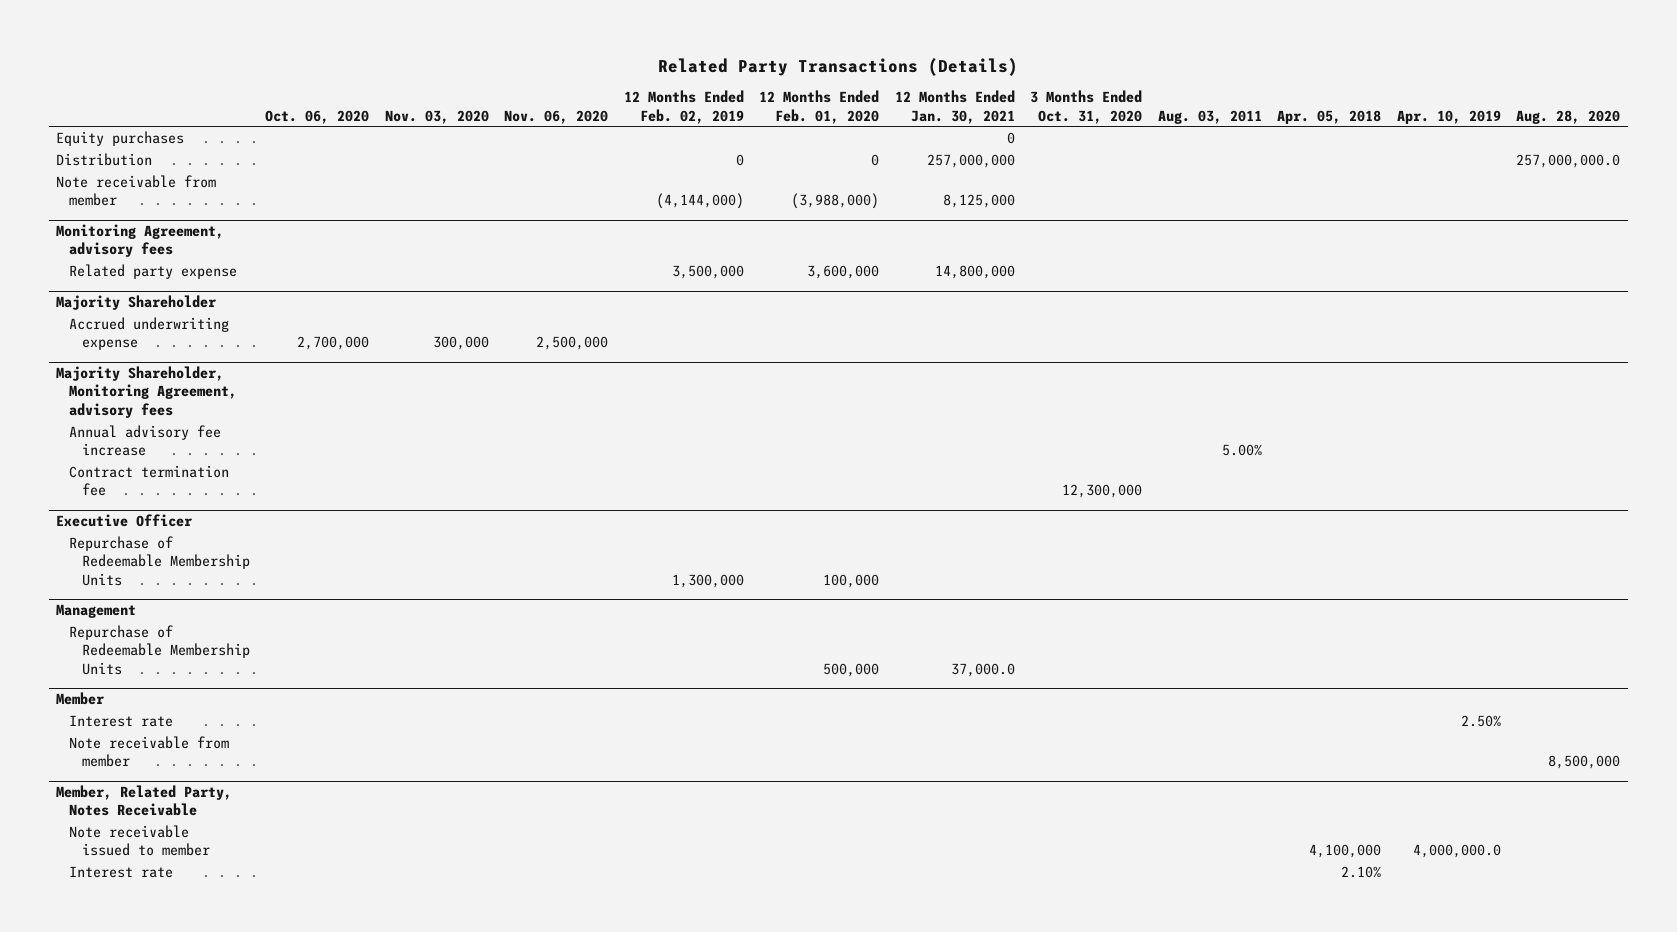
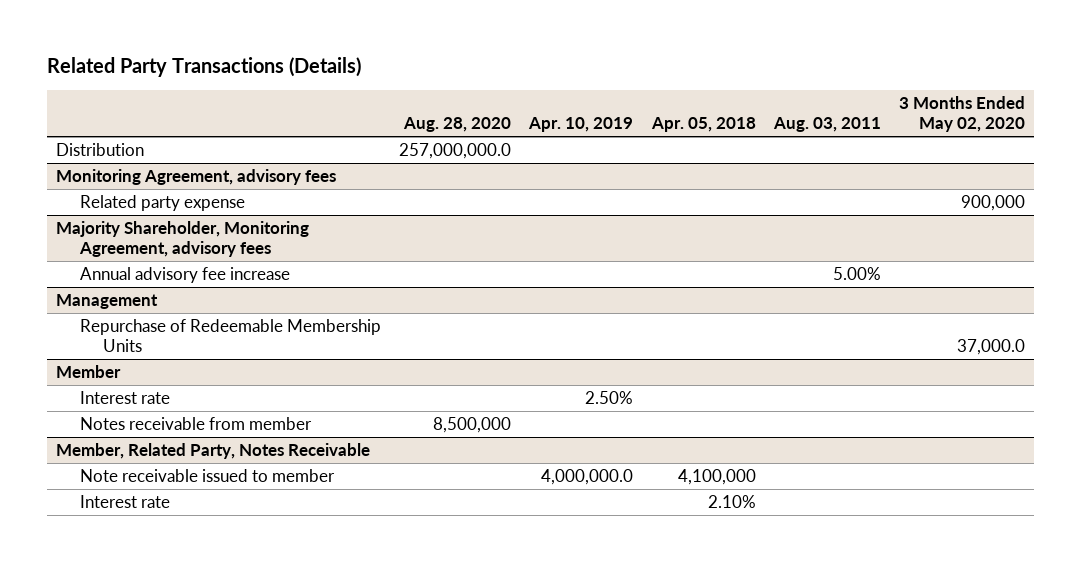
- | Oct. 06, 2020 | Nov. 03, 2020 | Nov. 06, 2020 | 12 Months Ended Feb. 02, 2019 | 12 Months Ended Feb. 01, 2020 | 12 Months Ended Jan. 30, 2021 | 3 Months Ended Oct. 31, 2020 | Aug. 03, 2011 | Apr. 05, 2018 | Apr. 10, 2019 | Aug. 28, 2020
+ | Aug. 28, 2020 | Apr. 10, 2019 | Apr. 05, 2018 | Aug. 03, 2011 | 3 Months Ended May 02, 2020
- Equity purchases | | | | | | 0 | | | | |
- Note receivable from member | | | | (4,144,000) | (3,988,000) | 8,125,000 | | | | |
- Majority Shareholder
- Accrued underwriting expense | 2,700,000 | 300,000 | 2,500,000 | | | | | | | |
@ Majority Shareholder, Monitoring Agreement, advisory fees
- Contract termination fee | | | | | | | 12,300,000 | | | |
- Executive Officer
- Repurchase of Redeemable Membership Units | | | | 1,300,000 | 100,000 | | | | | |
@ Member
- Note receivable from member | | | | | | | | | | | 8,500,000
+ Notes receivable from member | 8,500,000 | | | |

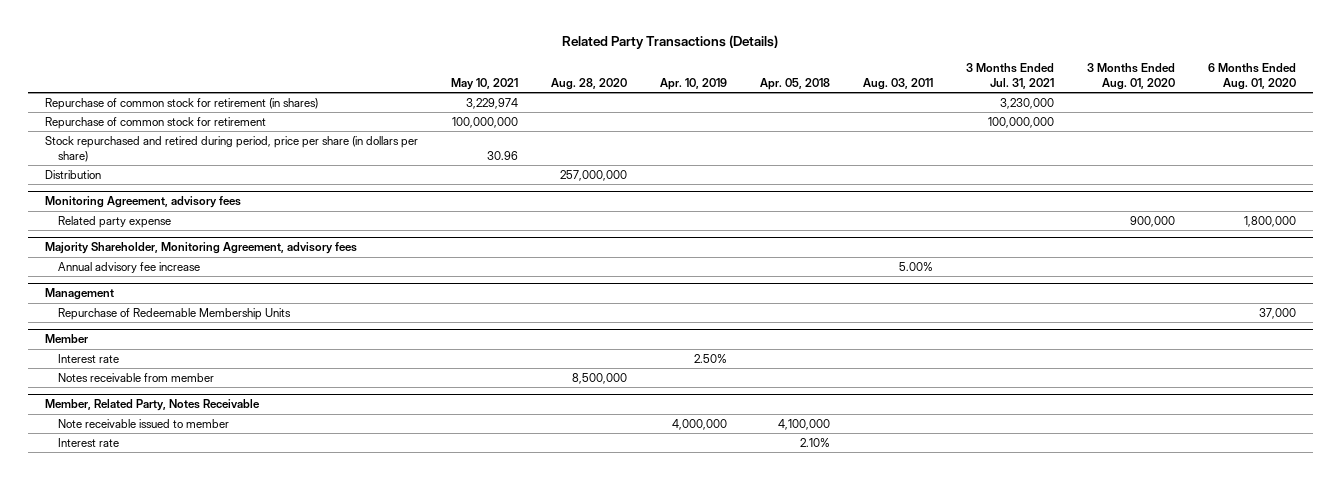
- | Aug. 28, 2020 | Apr. 10, 2019 | Apr. 05, 2018 | Aug. 03, 2011 | 3 Months Ended May 02, 2020
+ | May 10, 2021 | Aug. 28, 2020 | Apr. 10, 2019 | Apr. 05, 2018 | Aug. 03, 2011 | 3 Months Ended Jul. 31, 2021 | 3 Months Ended Aug. 01, 2020 | 6 Months Ended Aug. 01, 2020
- Distribution | 257,000,000.0 | | | |
+ Repurchase of common stock for retirement (in shares) | 3,229,974 | | | | | 3,230,000 | |
+ Repurchase of common stock for retirement | 100,000,000 | | | | | 100,000,000 | |
+ Stock repurchased and retired during period, price per share (in dollars per share) | 30.96 | | | | | | |
+ Distribution | | 257,000,000 | | | | | |
@ Member, Related Party, Notes Receivable
- Note receivable issued to member | | 4,000,000.0 | 4,100,000 | |
+ Note receivable issued to member | | | 4,000,000 | 4,100,000 | | | |

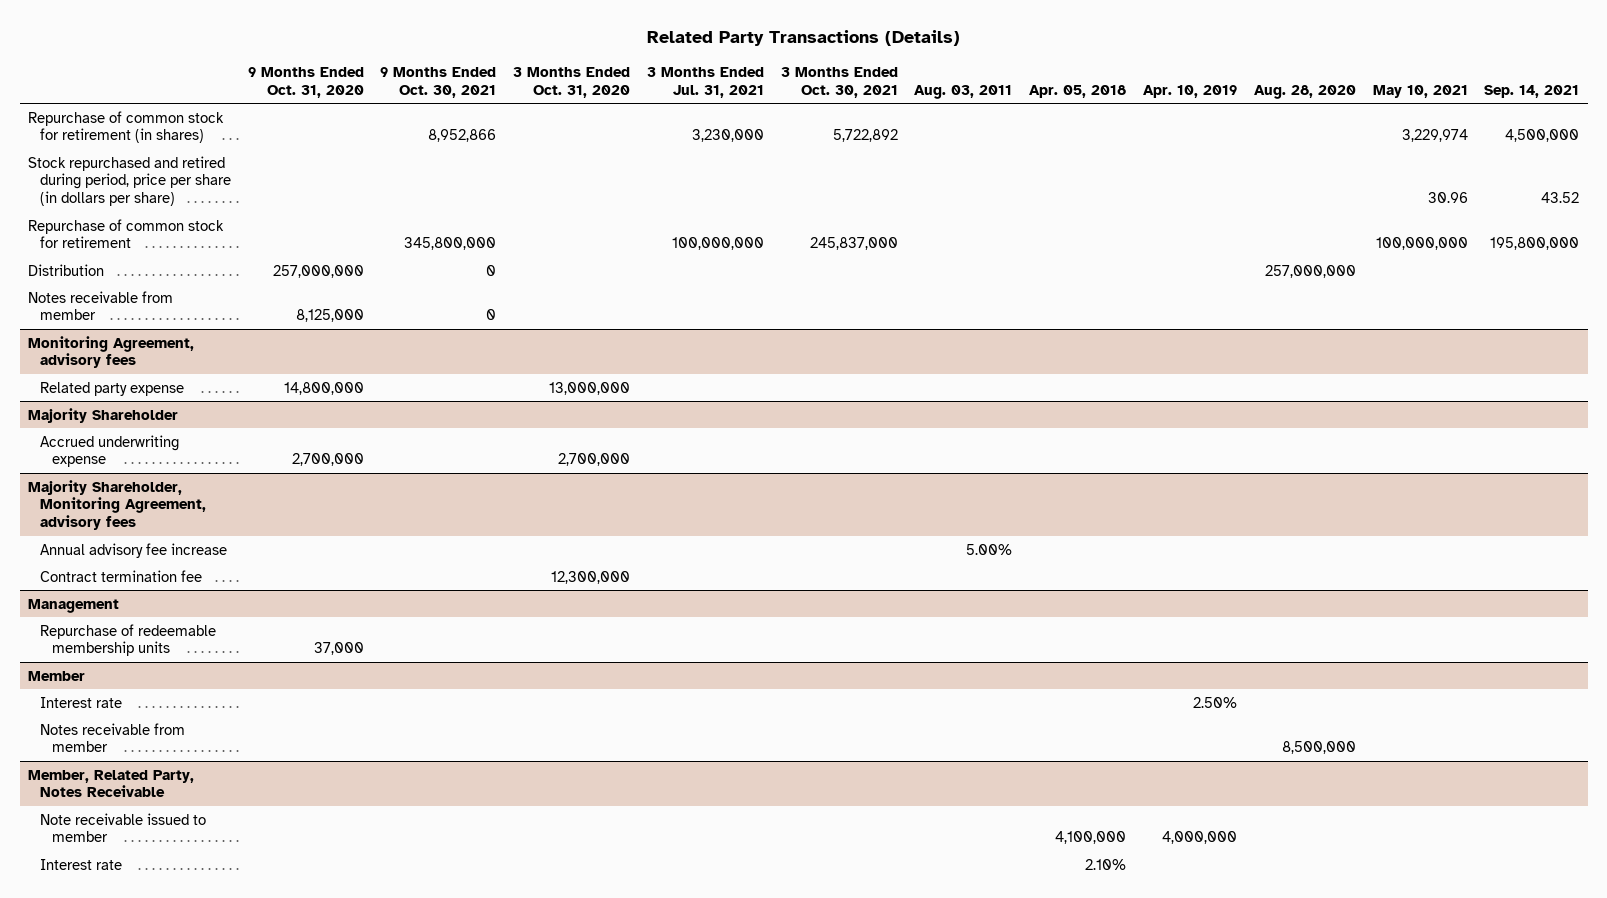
- | May 10, 2021 | Aug. 28, 2020 | Apr. 10, 2019 | Apr. 05, 2018 | Aug. 03, 2011 | 3 Months Ended Jul. 31, 2021 | 3 Months Ended Aug. 01, 2020 | 6 Months Ended Aug. 01, 2020
+ | 9 Months Ended Oct. 31, 2020 | 9 Months Ended Oct. 30, 2021 | 3 Months Ended Oct. 31, 2020 | 3 Months Ended Jul. 31, 2021 | 3 Months Ended Oct. 30, 2021 | Aug. 03, 2011 | Apr. 05, 2018 | Apr. 10, 2019 | Aug. 28, 2020 | May 10, 2021 | Sep. 14, 2021
moved down: Repurchase of common stock for retirement | | 345,800,000 | | 100,000,000 | 245,837,000 | | | | | 100,000,000 | 195,800,000
+ Notes receivable from member | 8,125,000 | 0 | | | | | | | | |
+ Majority Shareholder
+ Accrued underwriting expense | 2,700,000 | | 2,700,000 | | | | | | | |
@ Majority Shareholder, Monitoring Agreement, advisory fees
+ Contract termination fee | | | 12,300,000 | | | | | | | |
@ Management
- Repurchase of Redeemable Membership Units | | | | | | | | 37,000
+ Repurchase of redeemable membership units | 37,000 | | | | | | | | | |

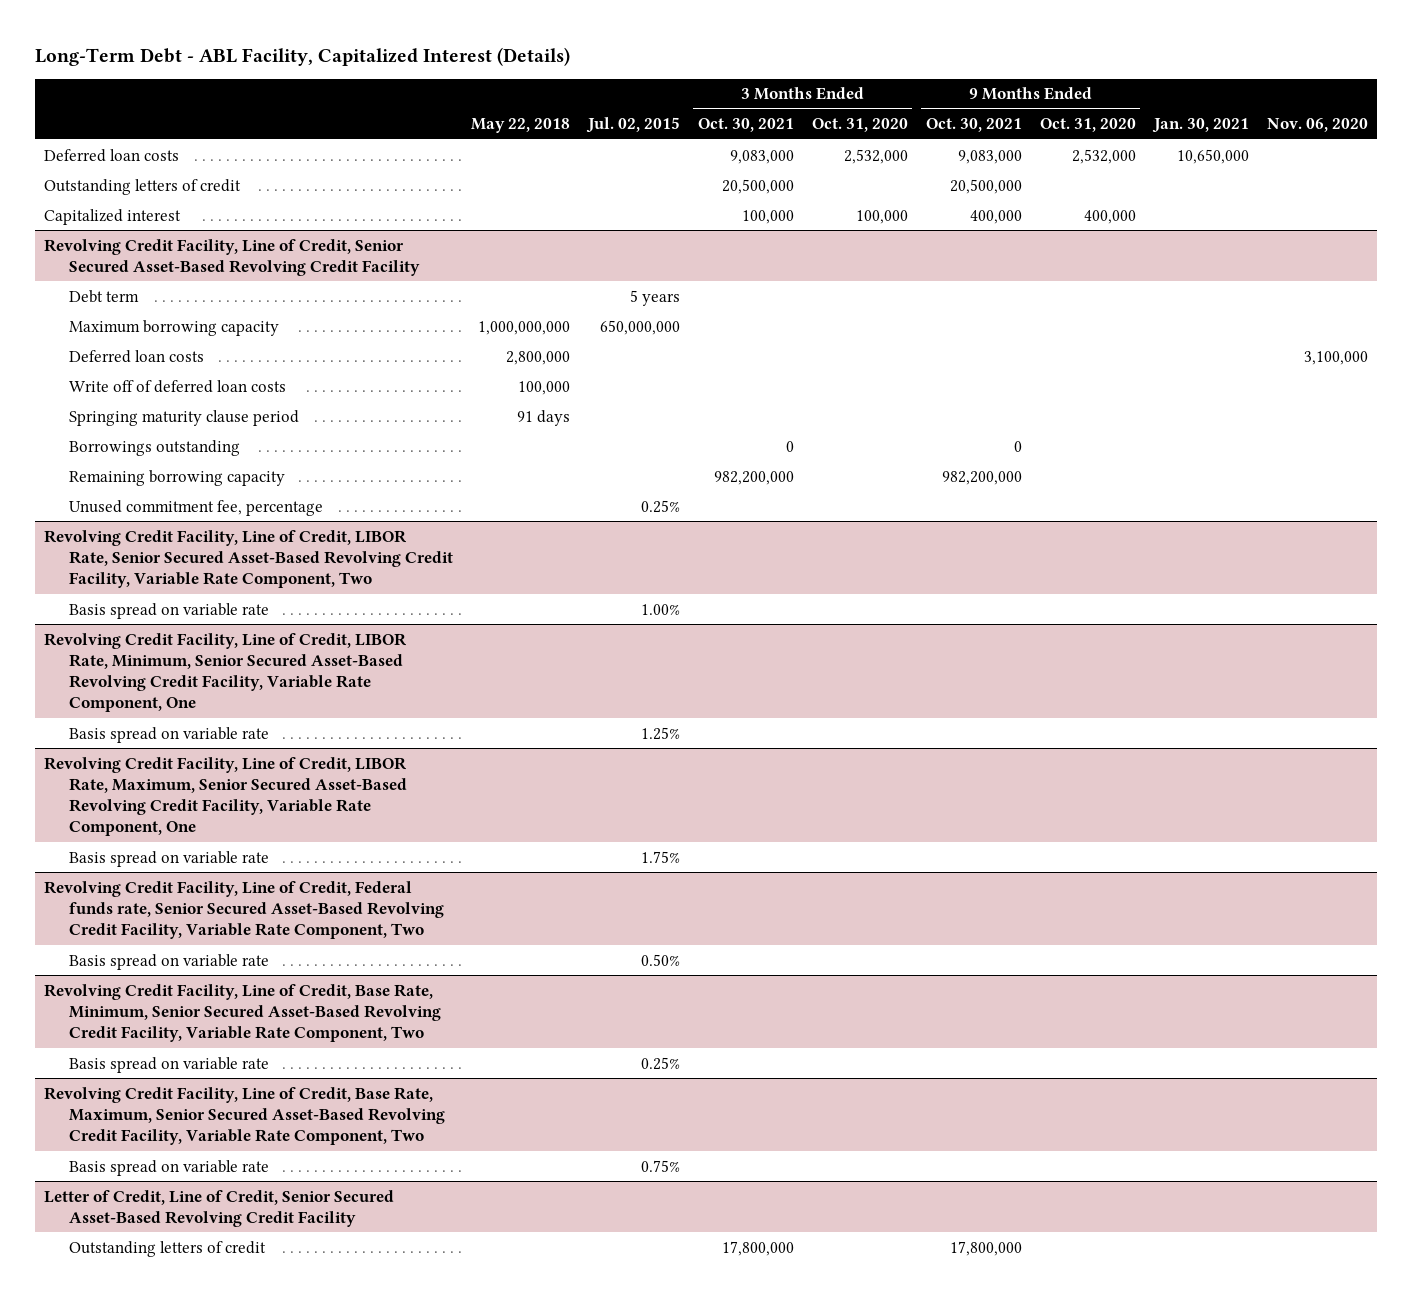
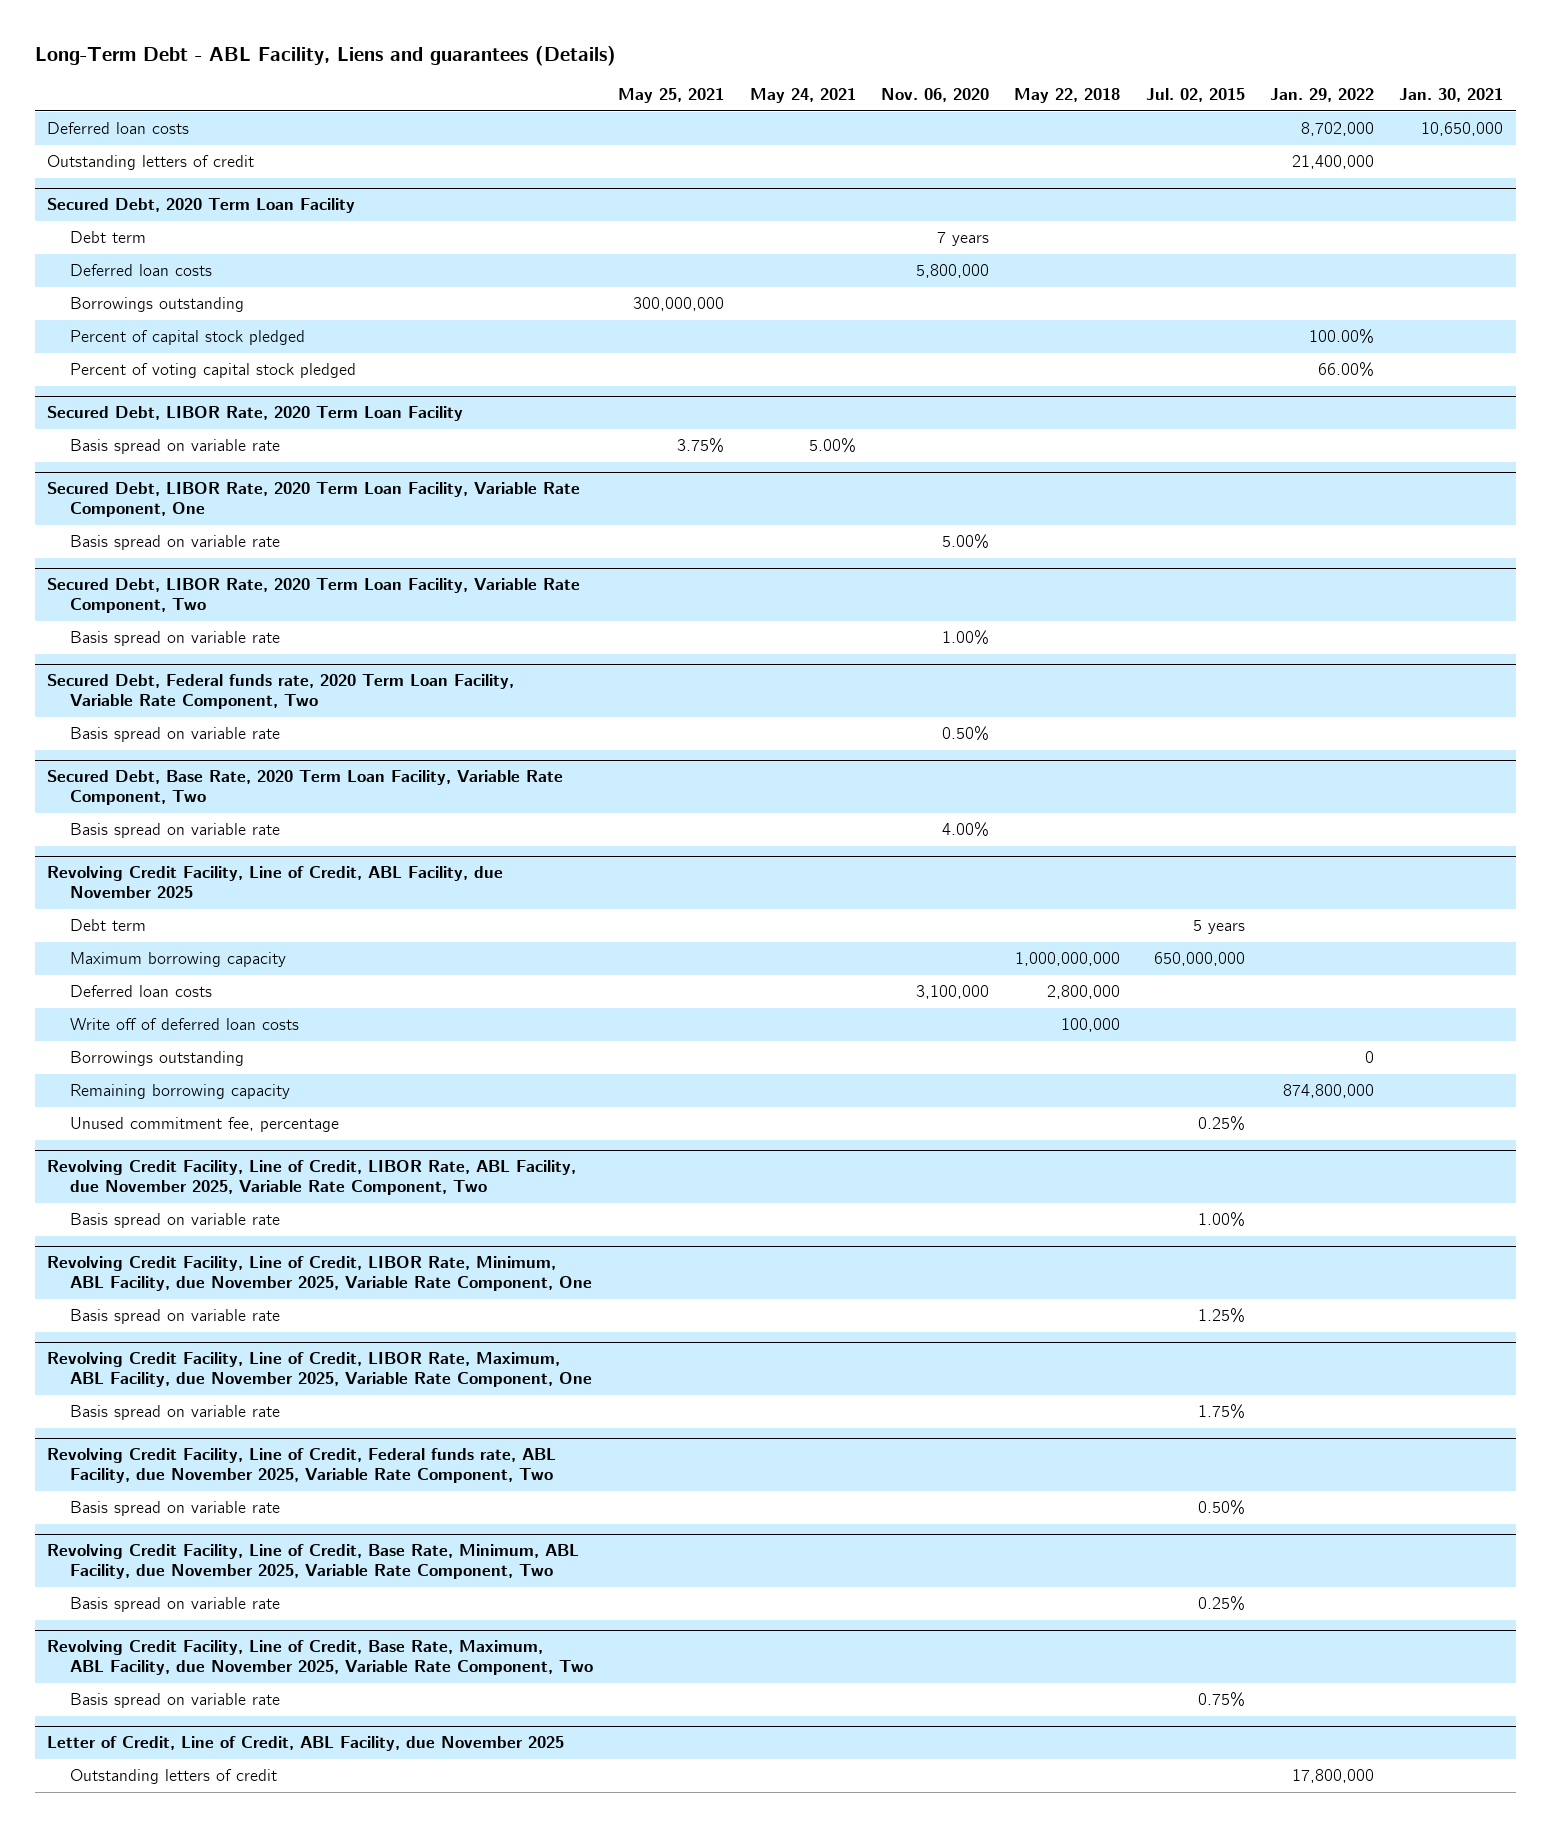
- Long-Term Debt - ABL Facility, Capitalized Interest (Details)
+ Long-Term Debt - ABL Facility, Liens and guarantees (Details)
- | May 22, 2018 | Jul. 02, 2015 | 3 Months Ended Oct. 30, 2021 | 3 Months Ended Oct. 31, 2020 | 9 Months Ended Oct. 30, 2021 | 9 Months Ended Oct. 31, 2020 | Jan. 30, 2021 | Nov. 06, 2020
+ | May 25, 2021 | May 24, 2021 | Nov. 06, 2020 | May 22, 2018 | Jul. 02, 2015 | Jan. 29, 2022 | Jan. 30, 2021
- Capitalized interest | | | 100,000 | 100,000 | 400,000 | 400,000 | |
- Revolving Credit Facility, Line of Credit, Senior Secured Asset-Based Revolving Credit Facility
+ Secured Debt, 2020 Term Loan Facility
+ Debt term | | | 7 years | | | |
+ Deferred loan costs | | | 5,800,000 | | | |
+ Borrowings outstanding | 300,000,000 | | | | | |
+ Percent of capital stock pledged | | | | | | 100.00% |
+ Percent of voting capital stock pledged | | | | | | 66.00% |
+ Secured Debt, LIBOR Rate, 2020 Term Loan Facility
+ Basis spread on variable rate | 3.75% | 5.00% | | | | |
+ Secured Debt, LIBOR Rate, 2020 Term Loan Facility, Variable Rate Component, One
+ Basis spread on variable rate | | | 5.00% | | | |
+ Secured Debt, LIBOR Rate, 2020 Term Loan Facility, Variable Rate Component, Two
+ Basis spread on variable rate | | | 1.00% | | | |
+ Secured Debt, Federal funds rate, 2020 Term Loan Facility, Variable Rate Component, Two
+ Basis spread on variable rate | | | 0.50% | | | |
+ Secured Debt, Base Rate, 2020 Term Loan Facility, Variable Rate Component, Two
+ Basis spread on variable rate | | | 4.00% | | | |
+ Revolving Credit Facility, Line of Credit, ABL Facility, due November 2025
- Springing maturity clause period | 91 days | | | | | | |
- Revolving Credit Facility, Line of Credit, LIBOR Rate, Senior Secured Asset-Based Revolving Credit Facility, Variable Rate Component, Two
+ Revolving Credit Facility, Line of Credit, LIBOR Rate, ABL Facility, due November 2025, Variable Rate Component, Two
- Revolving Credit Facility, Line of Credit, LIBOR Rate, Minimum, Senior Secured Asset-Based Revolving Credit Facility, Variable Rate Component, One
+ Revolving Credit Facility, Line of Credit, LIBOR Rate, Minimum, ABL Facility, due November 2025, Variable Rate Component, One
- Revolving Credit Facility, Line of Credit, LIBOR Rate, Maximum, Senior Secured Asset-Based Revolving Credit Facility, Variable Rate Component, One
+ Revolving Credit Facility, Line of Credit, LIBOR Rate, Maximum, ABL Facility, due November 2025, Variable Rate Component, One
- Revolving Credit Facility, Line of Credit, Federal funds rate, Senior Secured Asset-Based Revolving Credit Facility, Variable Rate Component, Two
+ Revolving Credit Facility, Line of Credit, Federal funds rate, ABL Facility, due November 2025, Variable Rate Component, Two
- Revolving Credit Facility, Line of Credit, Base Rate, Minimum, Senior Secured Asset-Based Revolving Credit Facility, Variable Rate Component, Two
+ Revolving Credit Facility, Line of Credit, Base Rate, Minimum, ABL Facility, due November 2025, Variable Rate Component, Two
- Revolving Credit Facility, Line of Credit, Base Rate, Maximum, Senior Secured Asset-Based Revolving Credit Facility, Variable Rate Component, Two
+ Revolving Credit Facility, Line of Credit, Base Rate, Maximum, ABL Facility, due November 2025, Variable Rate Component, Two
- Letter of Credit, Line of Credit, Senior Secured Asset-Based Revolving Credit Facility
- Outstanding letters of credit | | | 17,800,000 | | 17,800,000 | | |
+ Letter of Credit, Line of Credit, ABL Facility, due November 2025
+ Outstanding letters of credit | | | | | | 17,800,000 |

